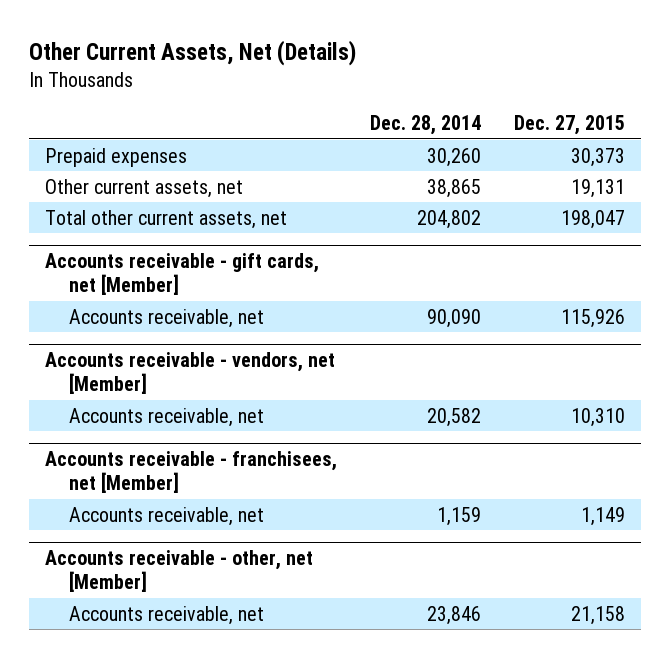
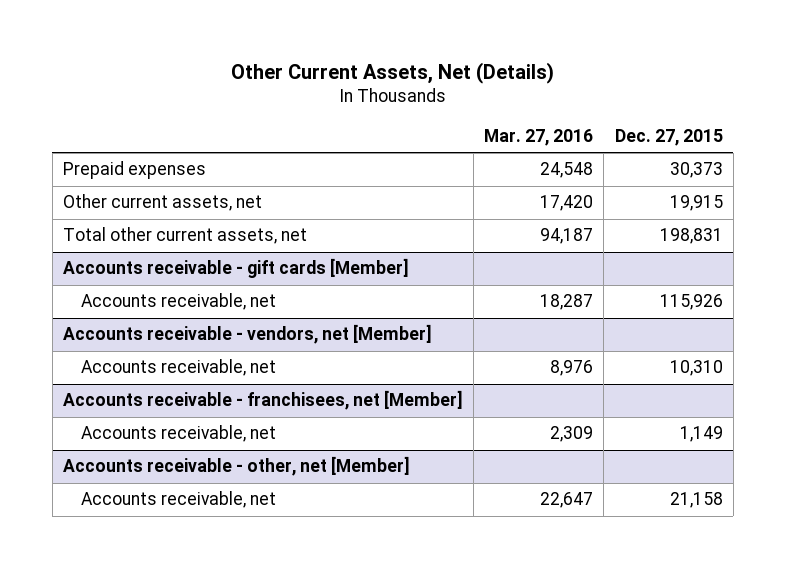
- | Dec. 28, 2014 | Dec. 27, 2015
+ | Mar. 27, 2016 | Dec. 27, 2015
- Other current assets, net | 38,865 | 19,131
- Total other current assets, net | 204,802 | 198,047
- Accounts receivable - gift cards, net [Member]
+ Other current assets, net | 17,420 | 19,915
+ Total other current assets, net | 94,187 | 198,831
+ Accounts receivable - gift cards [Member]

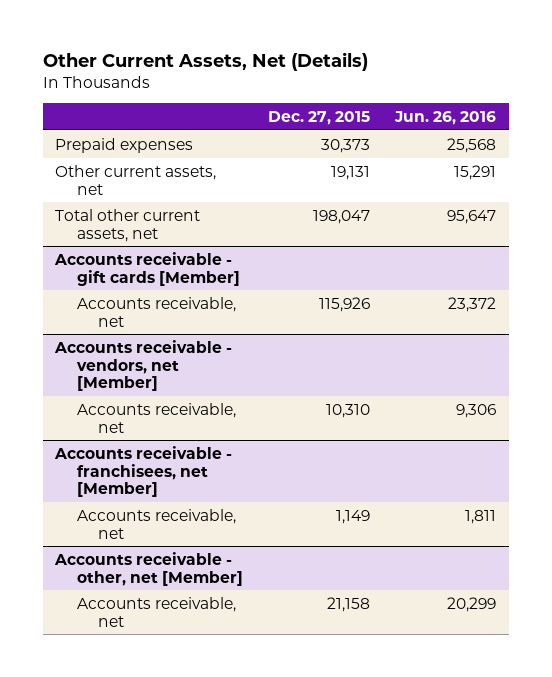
- | Mar. 27, 2016 | Dec. 27, 2015
+ | Dec. 27, 2015 | Jun. 26, 2016
- Other current assets, net | 17,420 | 19,915
- Total other current assets, net | 94,187 | 198,831
+ Other current assets, net | 19,131 | 15,291
+ Total other current assets, net | 198,047 | 95,647

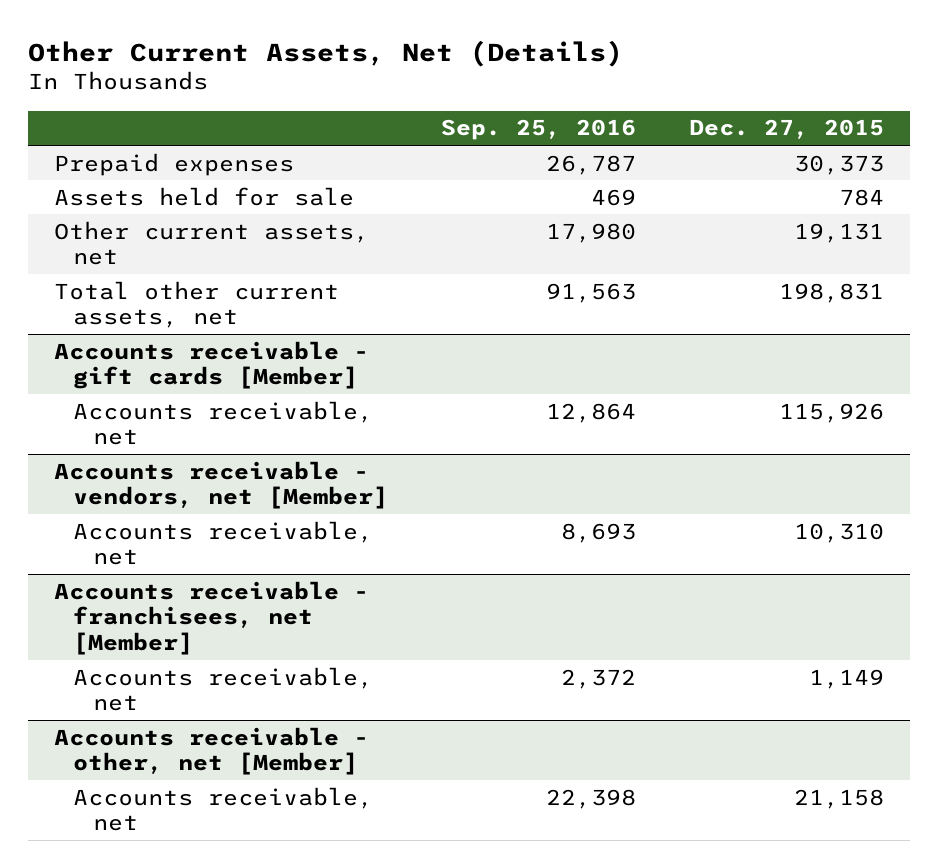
- | Dec. 27, 2015 | Jun. 26, 2016
+ | Sep. 25, 2016 | Dec. 27, 2015
+ Assets held for sale | 469 | 784
- Total other current assets, net | 198,047 | 95,647
+ Total other current assets, net | 91,563 | 198,831

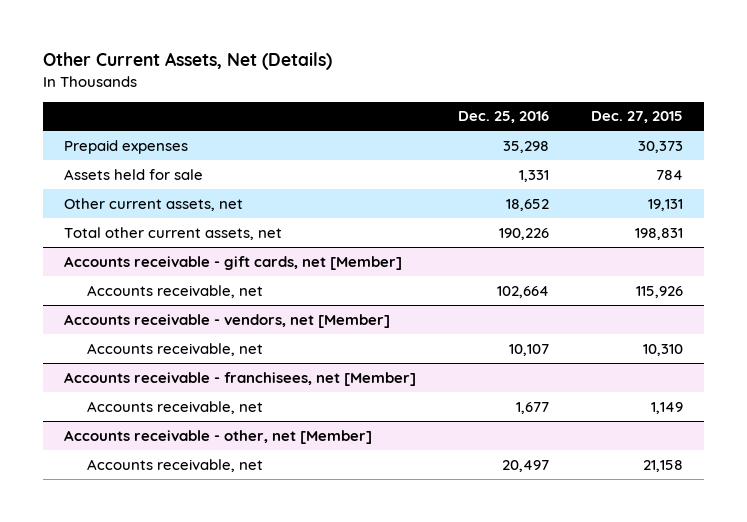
- | Sep. 25, 2016 | Dec. 27, 2015
+ | Dec. 25, 2016 | Dec. 27, 2015
- Accounts receivable - gift cards [Member]
+ Accounts receivable - gift cards, net [Member]

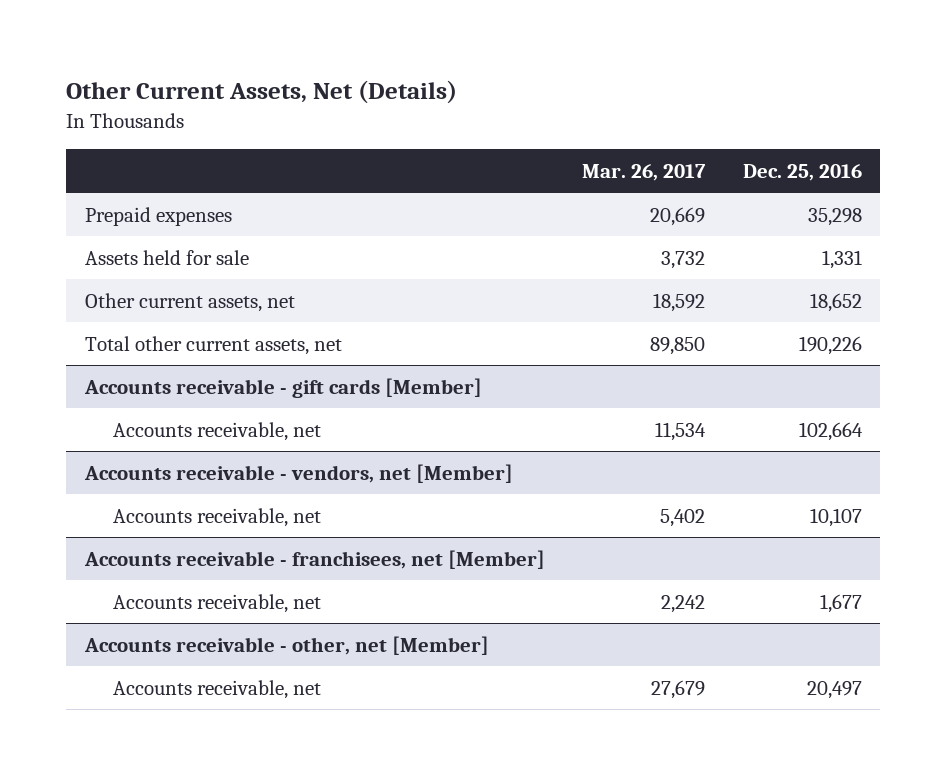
- | Dec. 25, 2016 | Dec. 27, 2015
+ | Mar. 26, 2017 | Dec. 25, 2016
- Accounts receivable - gift cards, net [Member]
+ Accounts receivable - gift cards [Member]

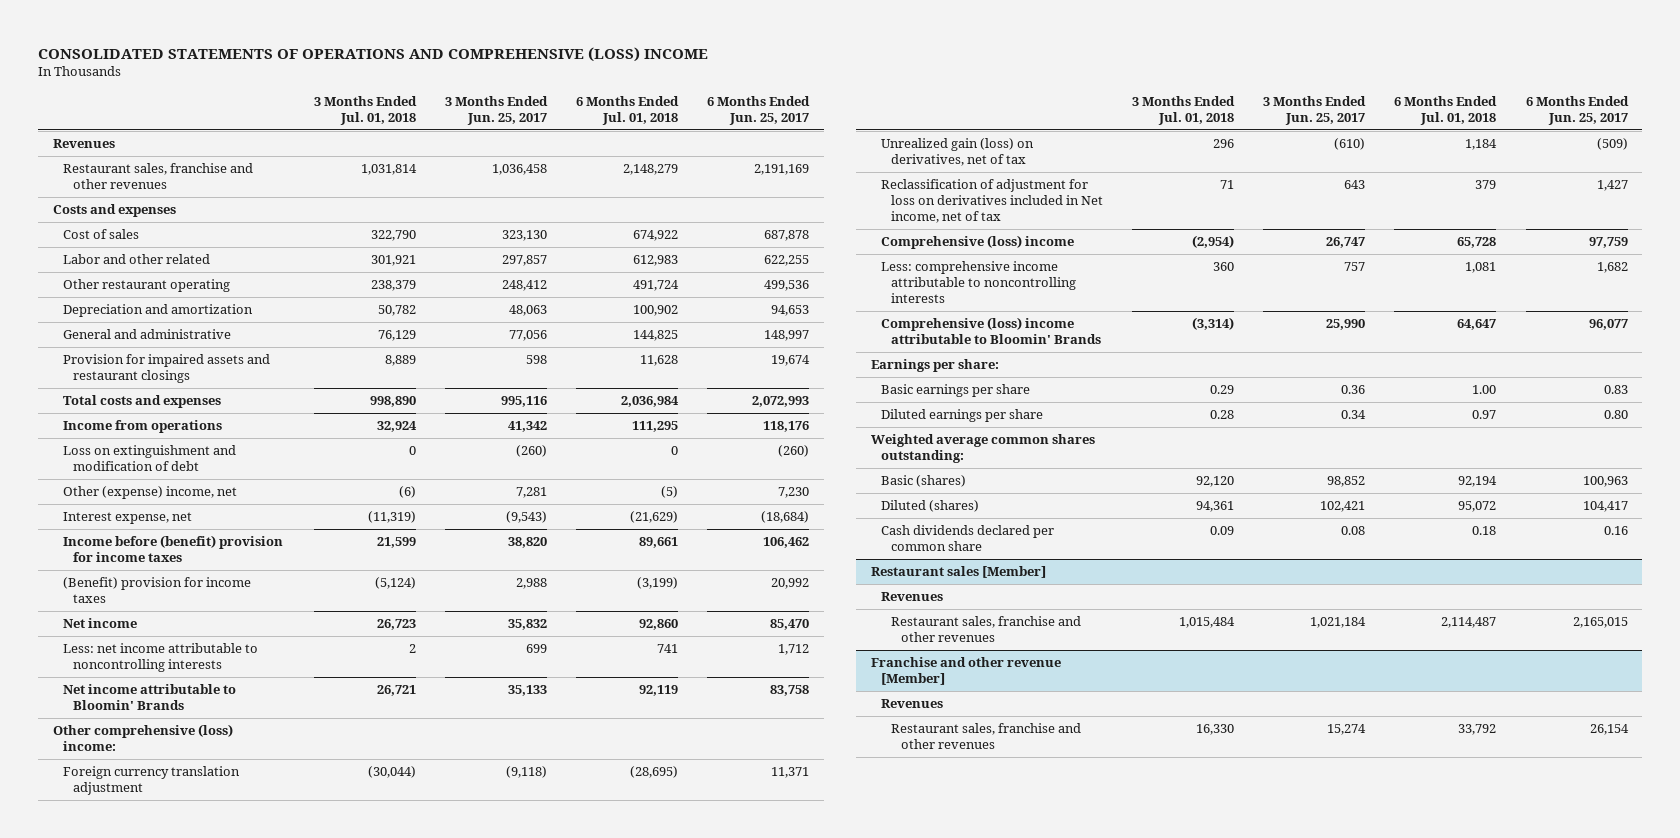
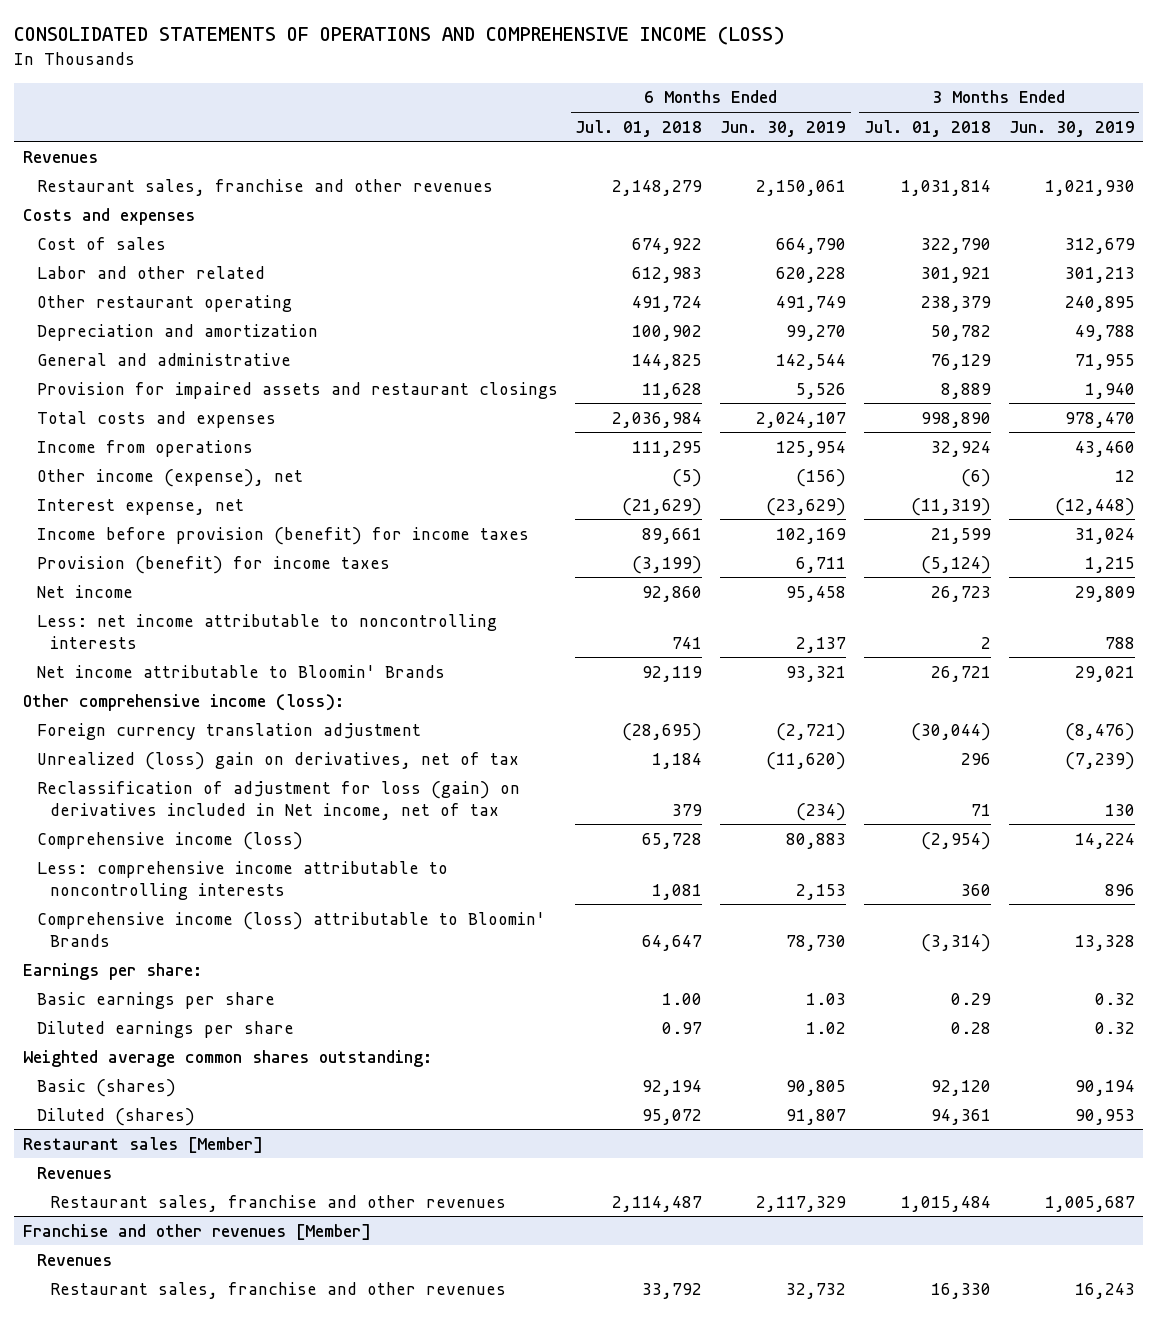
- CONSOLIDATED STATEMENTS OF OPERATIONS AND COMPREHENSIVE (LOSS) INCOME
+ CONSOLIDATED STATEMENTS OF OPERATIONS AND COMPREHENSIVE INCOME (LOSS)
- | 3 Months Ended Jul. 01, 2018 | 3 Months Ended Jun. 25, 2017 | 6 Months Ended Jul. 01, 2018 | 6 Months Ended Jun. 25, 2017
+ | 6 Months Ended Jul. 01, 2018 | 6 Months Ended Jun. 30, 2019 | 3 Months Ended Jul. 01, 2018 | 3 Months Ended Jun. 30, 2019
- Loss on extinguishment and modification of debt | 0 | (260) | 0 | (260)
- Other (expense) income, net | (6) | 7,281 | (5) | 7,230
+ Other income (expense), net | (5) | (156) | (6) | 12
- Income before (benefit) provision for income taxes | 21,599 | 38,820 | 89,661 | 106,462
- (Benefit) provision for income taxes | (5,124) | 2,988 | (3,199) | 20,992
+ Income before provision (benefit) for income taxes | 89,661 | 102,169 | 21,599 | 31,024
+ Provision (benefit) for income taxes | (3,199) | 6,711 | (5,124) | 1,215
- Other comprehensive (loss) income:
+ Other comprehensive income (loss):
- Unrealized gain (loss) on derivatives, net of tax | 296 | (610) | 1,184 | (509)
- Reclassification of adjustment for loss on derivatives included in Net income, net of tax | 71 | 643 | 379 | 1,427
- Comprehensive (loss) income | (2,954) | 26,747 | 65,728 | 97,759
+ Unrealized (loss) gain on derivatives, net of tax | 1,184 | (11,620) | 296 | (7,239)
+ Reclassification of adjustment for loss (gain) on derivatives included in Net income, net of tax | 379 | (234) | 71 | 130
+ Comprehensive income (loss) | 65,728 | 80,883 | (2,954) | 14,224
- Comprehensive (loss) income attributable to Bloomin' Brands | (3,314) | 25,990 | 64,647 | 96,077
+ Comprehensive income (loss) attributable to Bloomin' Brands | 64,647 | 78,730 | (3,314) | 13,328
- Cash dividends declared per common share | 0.09 | 0.08 | 0.18 | 0.16
- Franchise and other revenue [Member]
+ Franchise and other revenues [Member]

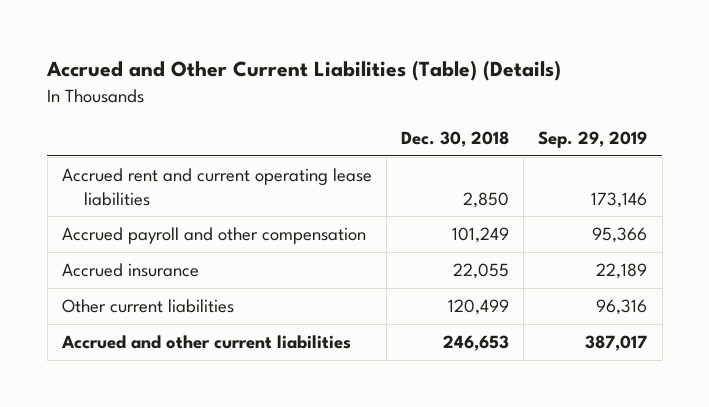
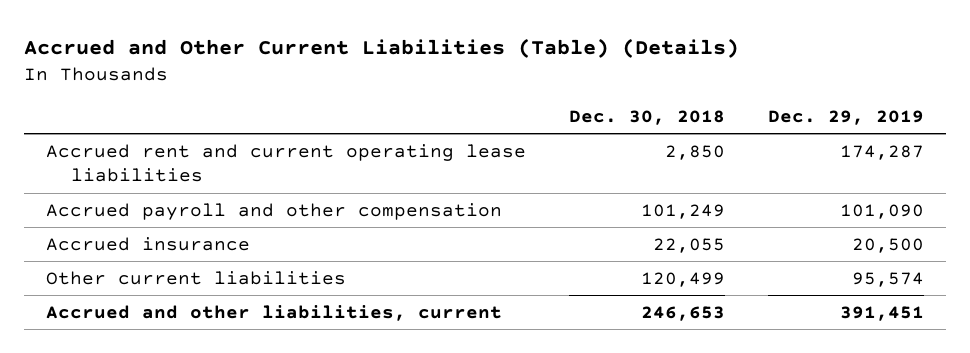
- | Dec. 30, 2018 | Sep. 29, 2019
+ | Dec. 30, 2018 | Dec. 29, 2019
- Accrued and other current liabilities | 246,653 | 387,017
+ Accrued and other liabilities, current | 246,653 | 391,451

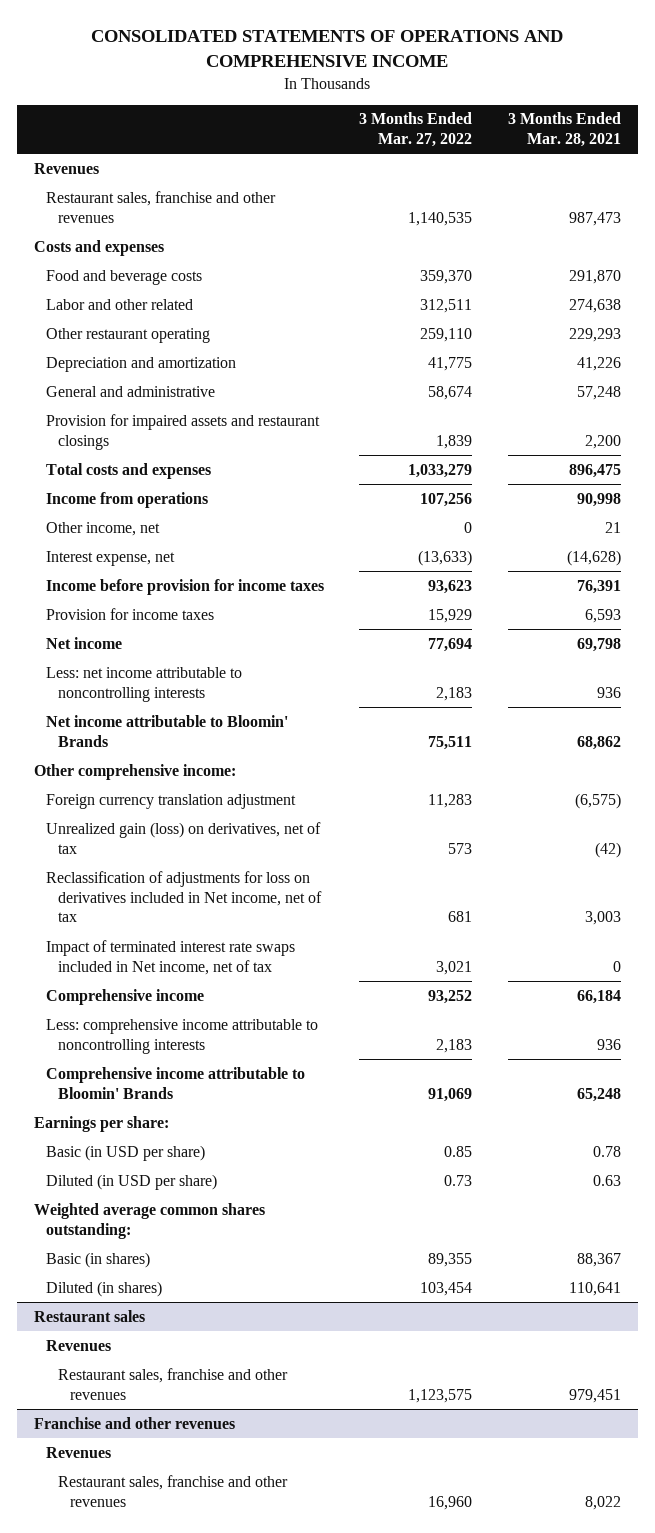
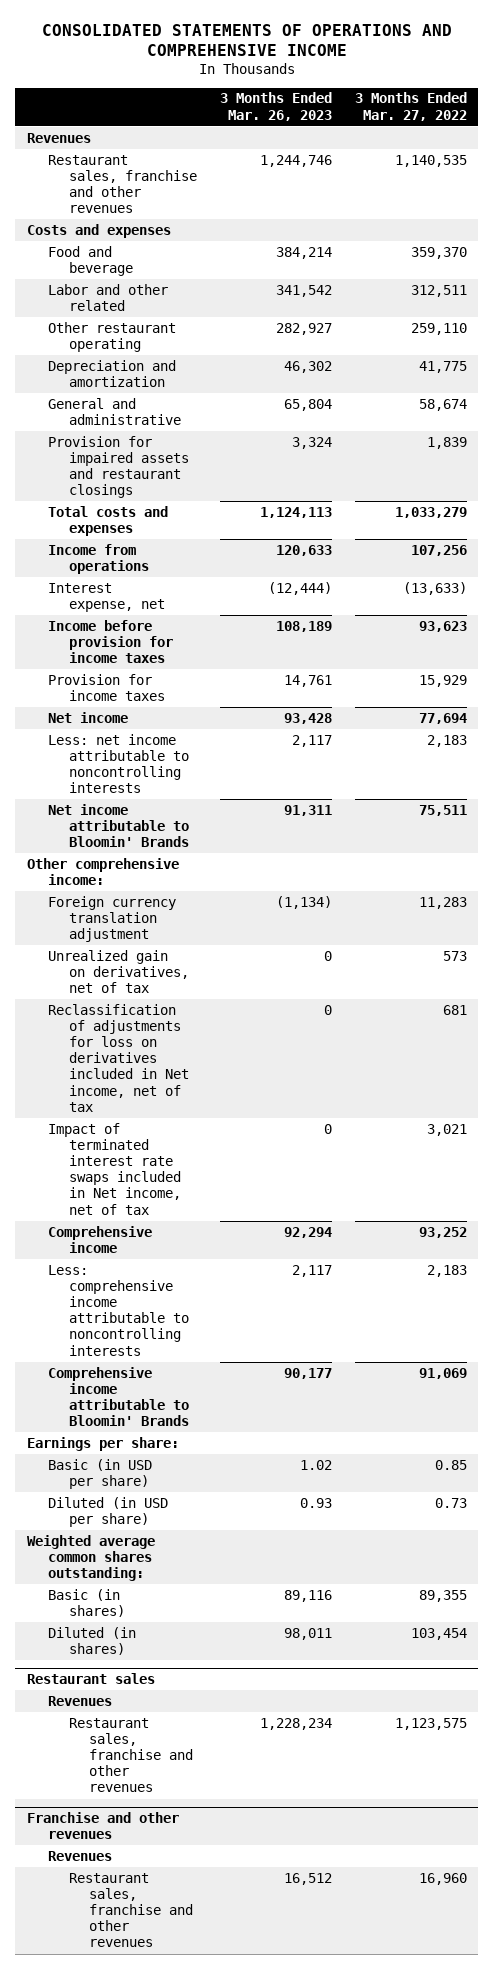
- | 3 Months Ended Mar. 27, 2022 | 3 Months Ended Mar. 28, 2021
+ | 3 Months Ended Mar. 26, 2023 | 3 Months Ended Mar. 27, 2022
- Food and beverage costs | 359,370 | 291,870
+ Food and beverage | 384,214 | 359,370
- Other income, net | 0 | 21
- Unrealized gain (loss) on derivatives, net of tax | 573 | (42)
+ Unrealized gain on derivatives, net of tax | 0 | 573

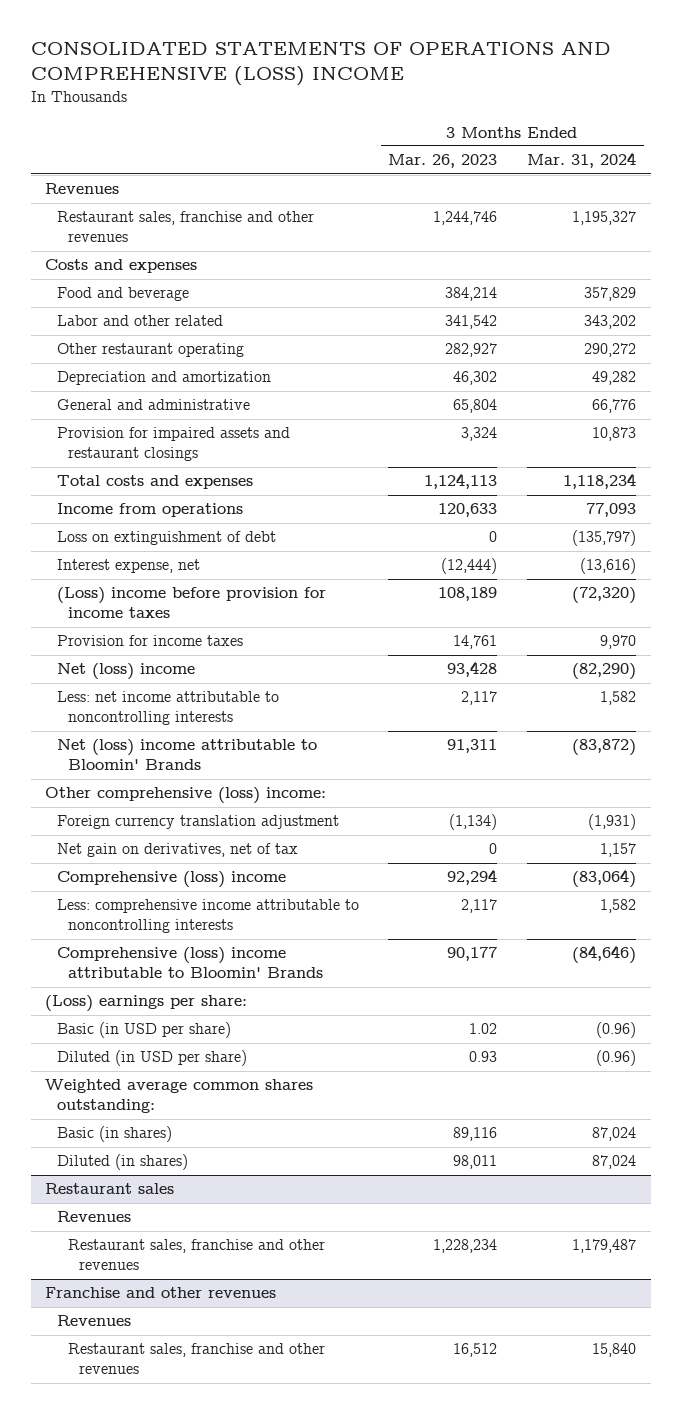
- CONSOLIDATED STATEMENTS OF OPERATIONS AND COMPREHENSIVE INCOME
+ CONSOLIDATED STATEMENTS OF OPERATIONS AND COMPREHENSIVE (LOSS) INCOME
- | 3 Months Ended Mar. 26, 2023 | 3 Months Ended Mar. 27, 2022
+ | 3 Months Ended Mar. 26, 2023 | 3 Months Ended Mar. 31, 2024
+ Loss on extinguishment of debt | 0 | (135,797)
- Income before provision for income taxes | 108,189 | 93,623
+ (Loss) income before provision for income taxes | 108,189 | (72,320)
- Net income | 93,428 | 77,694
+ Net (loss) income | 93,428 | (82,290)
- Net income attributable to Bloomin' Brands | 91,311 | 75,511
- Other comprehensive income:
+ Net (loss) income attributable to Bloomin' Brands | 91,311 | (83,872)
+ Other comprehensive (loss) income:
- Unrealized gain on derivatives, net of tax | 0 | 573
- Reclassification of adjustments for loss on derivatives included in Net income, net of tax | 0 | 681
- Impact of terminated interest rate swaps included in Net income, net of tax | 0 | 3,021
- Comprehensive income | 92,294 | 93,252
+ Net gain on derivatives, net of tax | 0 | 1,157
+ Comprehensive (loss) income | 92,294 | (83,064)
- Comprehensive income attributable to Bloomin' Brands | 90,177 | 91,069
- Earnings per share:
+ Comprehensive (loss) income attributable to Bloomin' Brands | 90,177 | (84,646)
+ (Loss) earnings per share:

